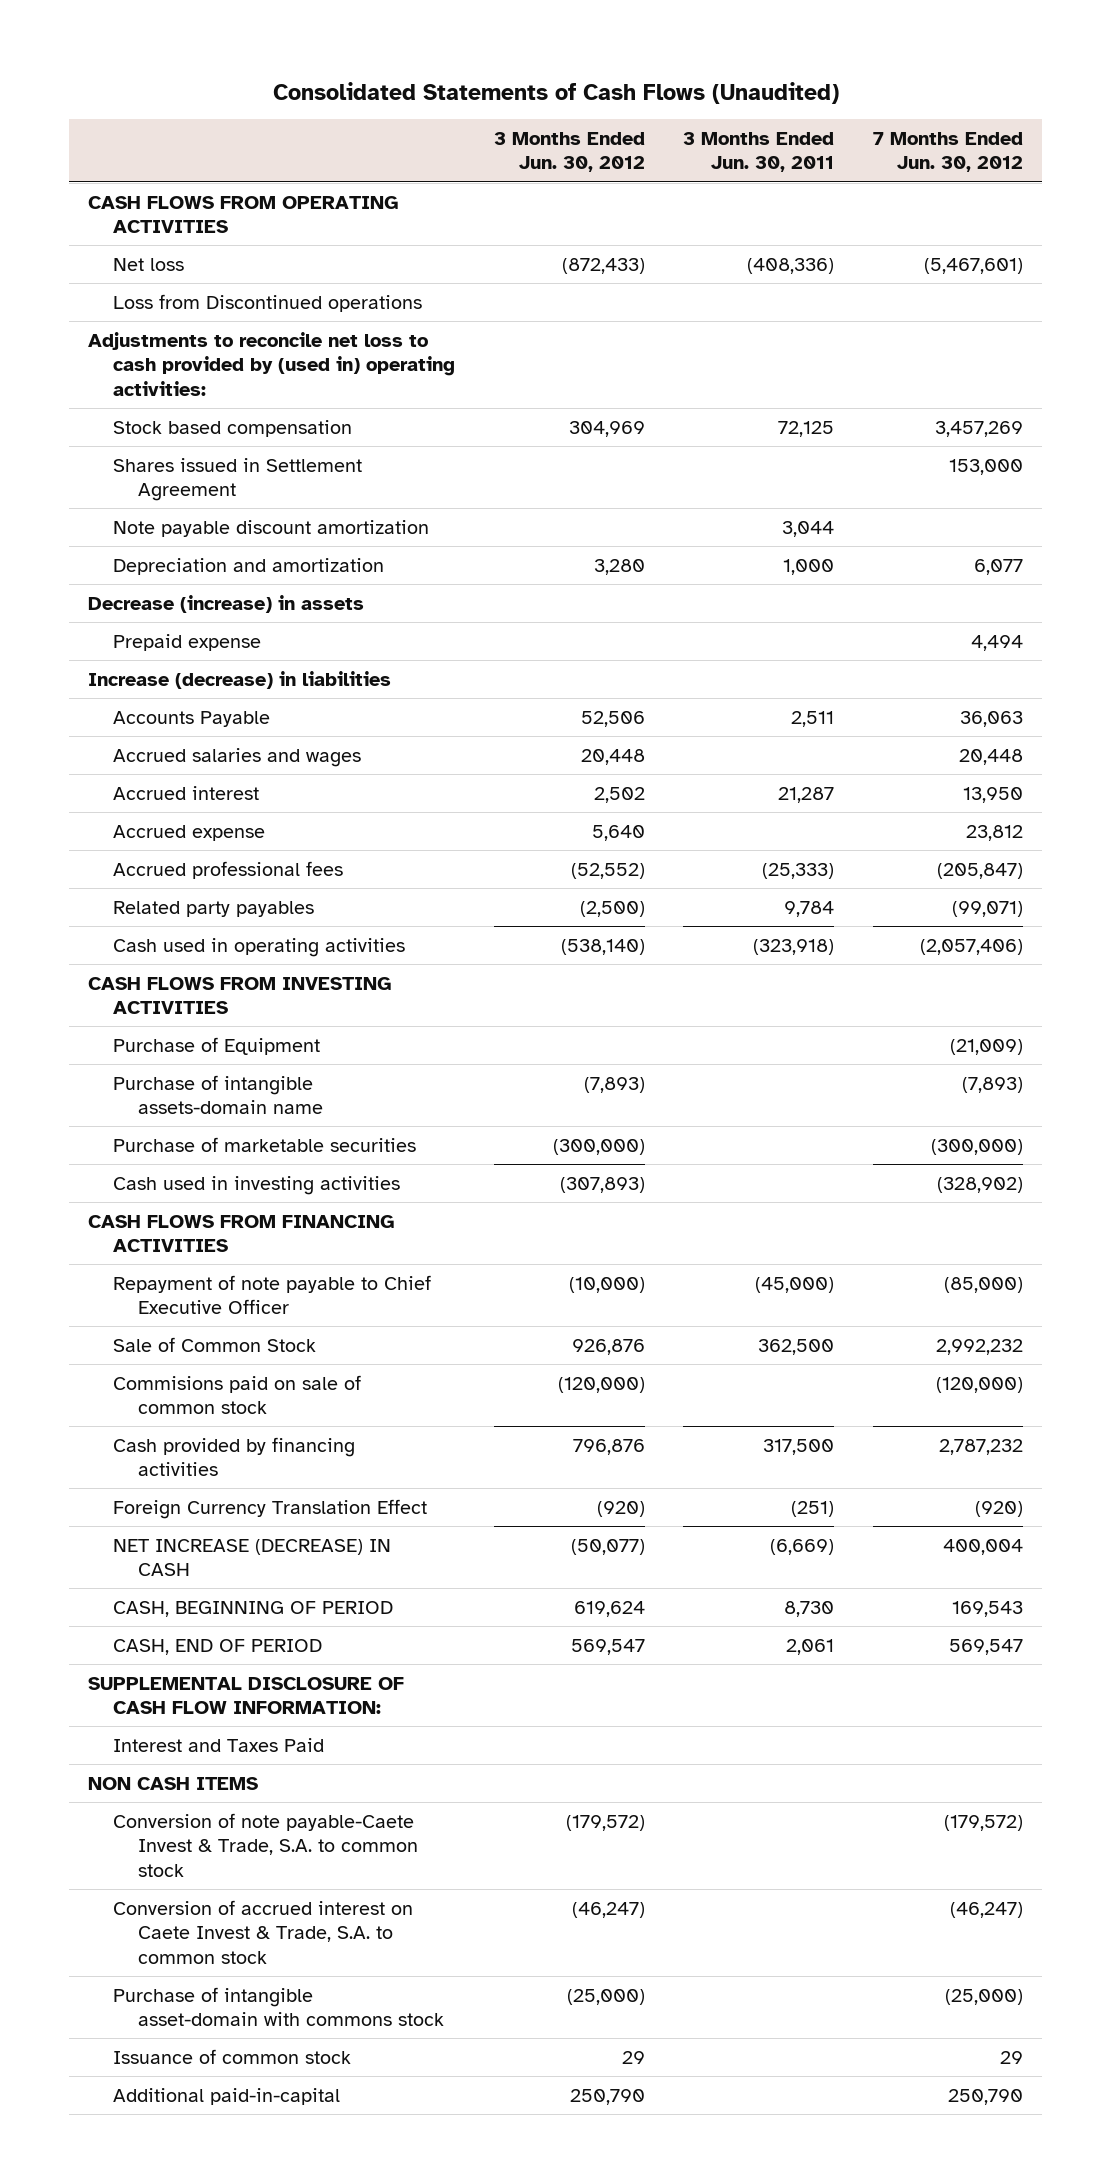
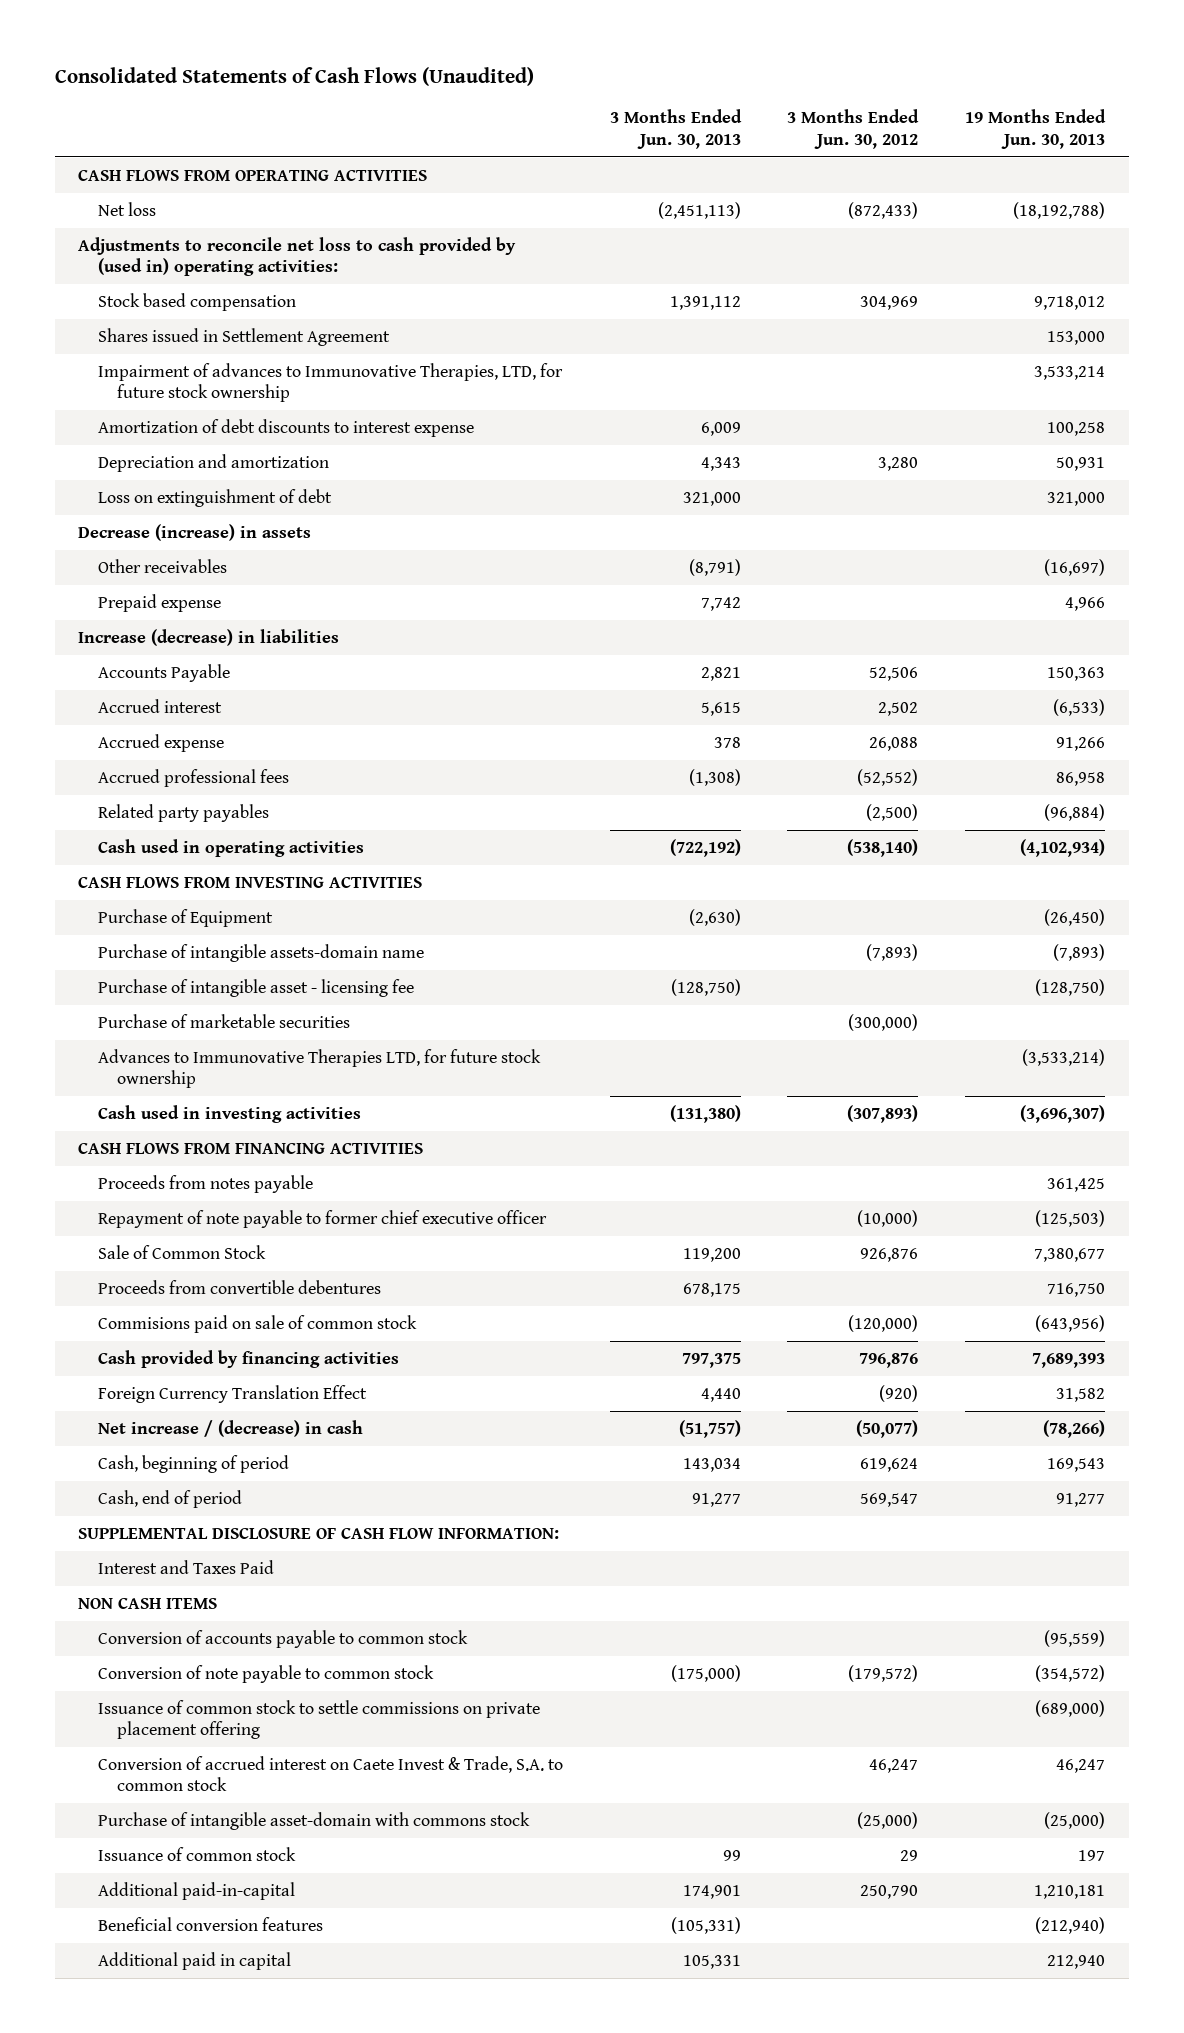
- | 3 Months Ended Jun. 30, 2012 | 3 Months Ended Jun. 30, 2011 | 7 Months Ended Jun. 30, 2012
+ | 3 Months Ended Jun. 30, 2013 | 3 Months Ended Jun. 30, 2012 | 19 Months Ended Jun. 30, 2013
- Loss from Discontinued operations
- Note payable discount amortization | | 3,044 |
+ Impairment of advances to Immunovative Therapies, LTD, for future stock ownership | | | 3,533,214
+ Amortization of debt discounts to interest expense | 6,009 | | 100,258
+ Loss on extinguishment of debt | 321,000 | | 321,000
+ Other receivables | (8,791) | | (16,697)
- Accrued salaries and wages | 20,448 | | 20,448
- Accrued expense | 5,640 | | 23,812
+ Accrued expense | 378 | 26,088 | 91,266
+ Purchase of intangible asset - licensing fee | (128,750) | | (128,750)
+ Advances to Immunovative Therapies LTD, for future stock ownership | | | (3,533,214)
- Repayment of note payable to Chief Executive Officer | (10,000) | (45,000) | (85,000)
+ Proceeds from notes payable | | | 361,425
+ Repayment of note payable to former chief executive officer | | (10,000) | (125,503)
+ Proceeds from convertible debentures | 678,175 | | 716,750
- NET INCREASE (DECREASE) IN CASH | (50,077) | (6,669) | 400,004
- CASH, BEGINNING OF PERIOD | 619,624 | 8,730 | 169,543
- CASH, END OF PERIOD | 569,547 | 2,061 | 569,547
+ Net increase / (decrease) in cash | (51,757) | (50,077) | (78,266)
+ Cash, beginning of period | 143,034 | 619,624 | 169,543
+ Cash, end of period | 91,277 | 569,547 | 91,277
- Conversion of note payable-Caete Invest & Trade, S.A. to common stock | (179,572) | | (179,572)
- Conversion of accrued interest on Caete Invest & Trade, S.A. to common stock | (46,247) | | (46,247)
+ Conversion of accounts payable to common stock | | | (95,559)
+ Conversion of note payable to common stock | (175,000) | (179,572) | (354,572)
+ Issuance of common stock to settle commissions on private placement offering | | | (689,000)
+ Conversion of accrued interest on Caete Invest & Trade, S.A. to common stock | | 46,247 | 46,247
+ Beneficial conversion features | (105,331) | | (212,940)
+ Additional paid in capital | 105,331 | | 212,940

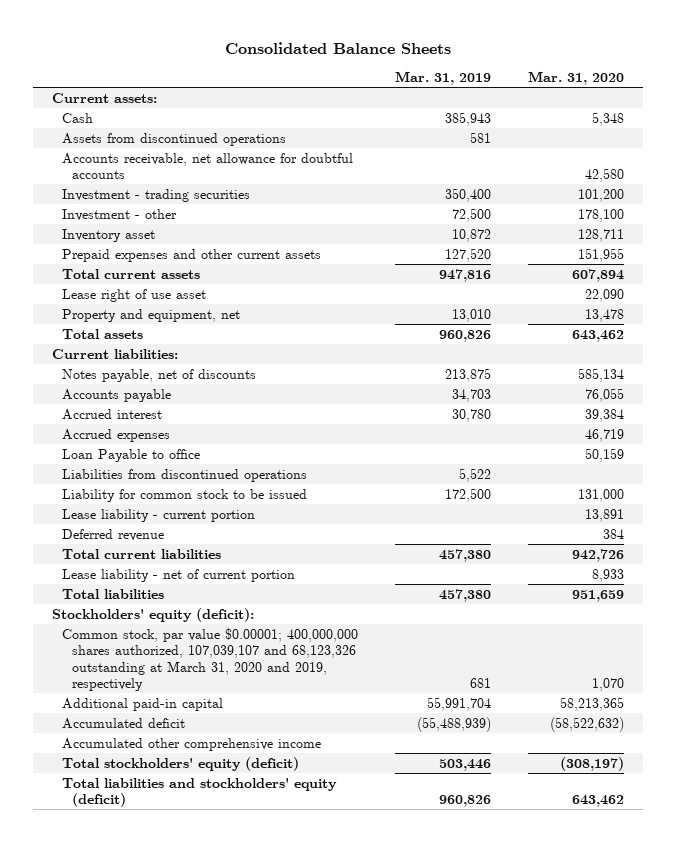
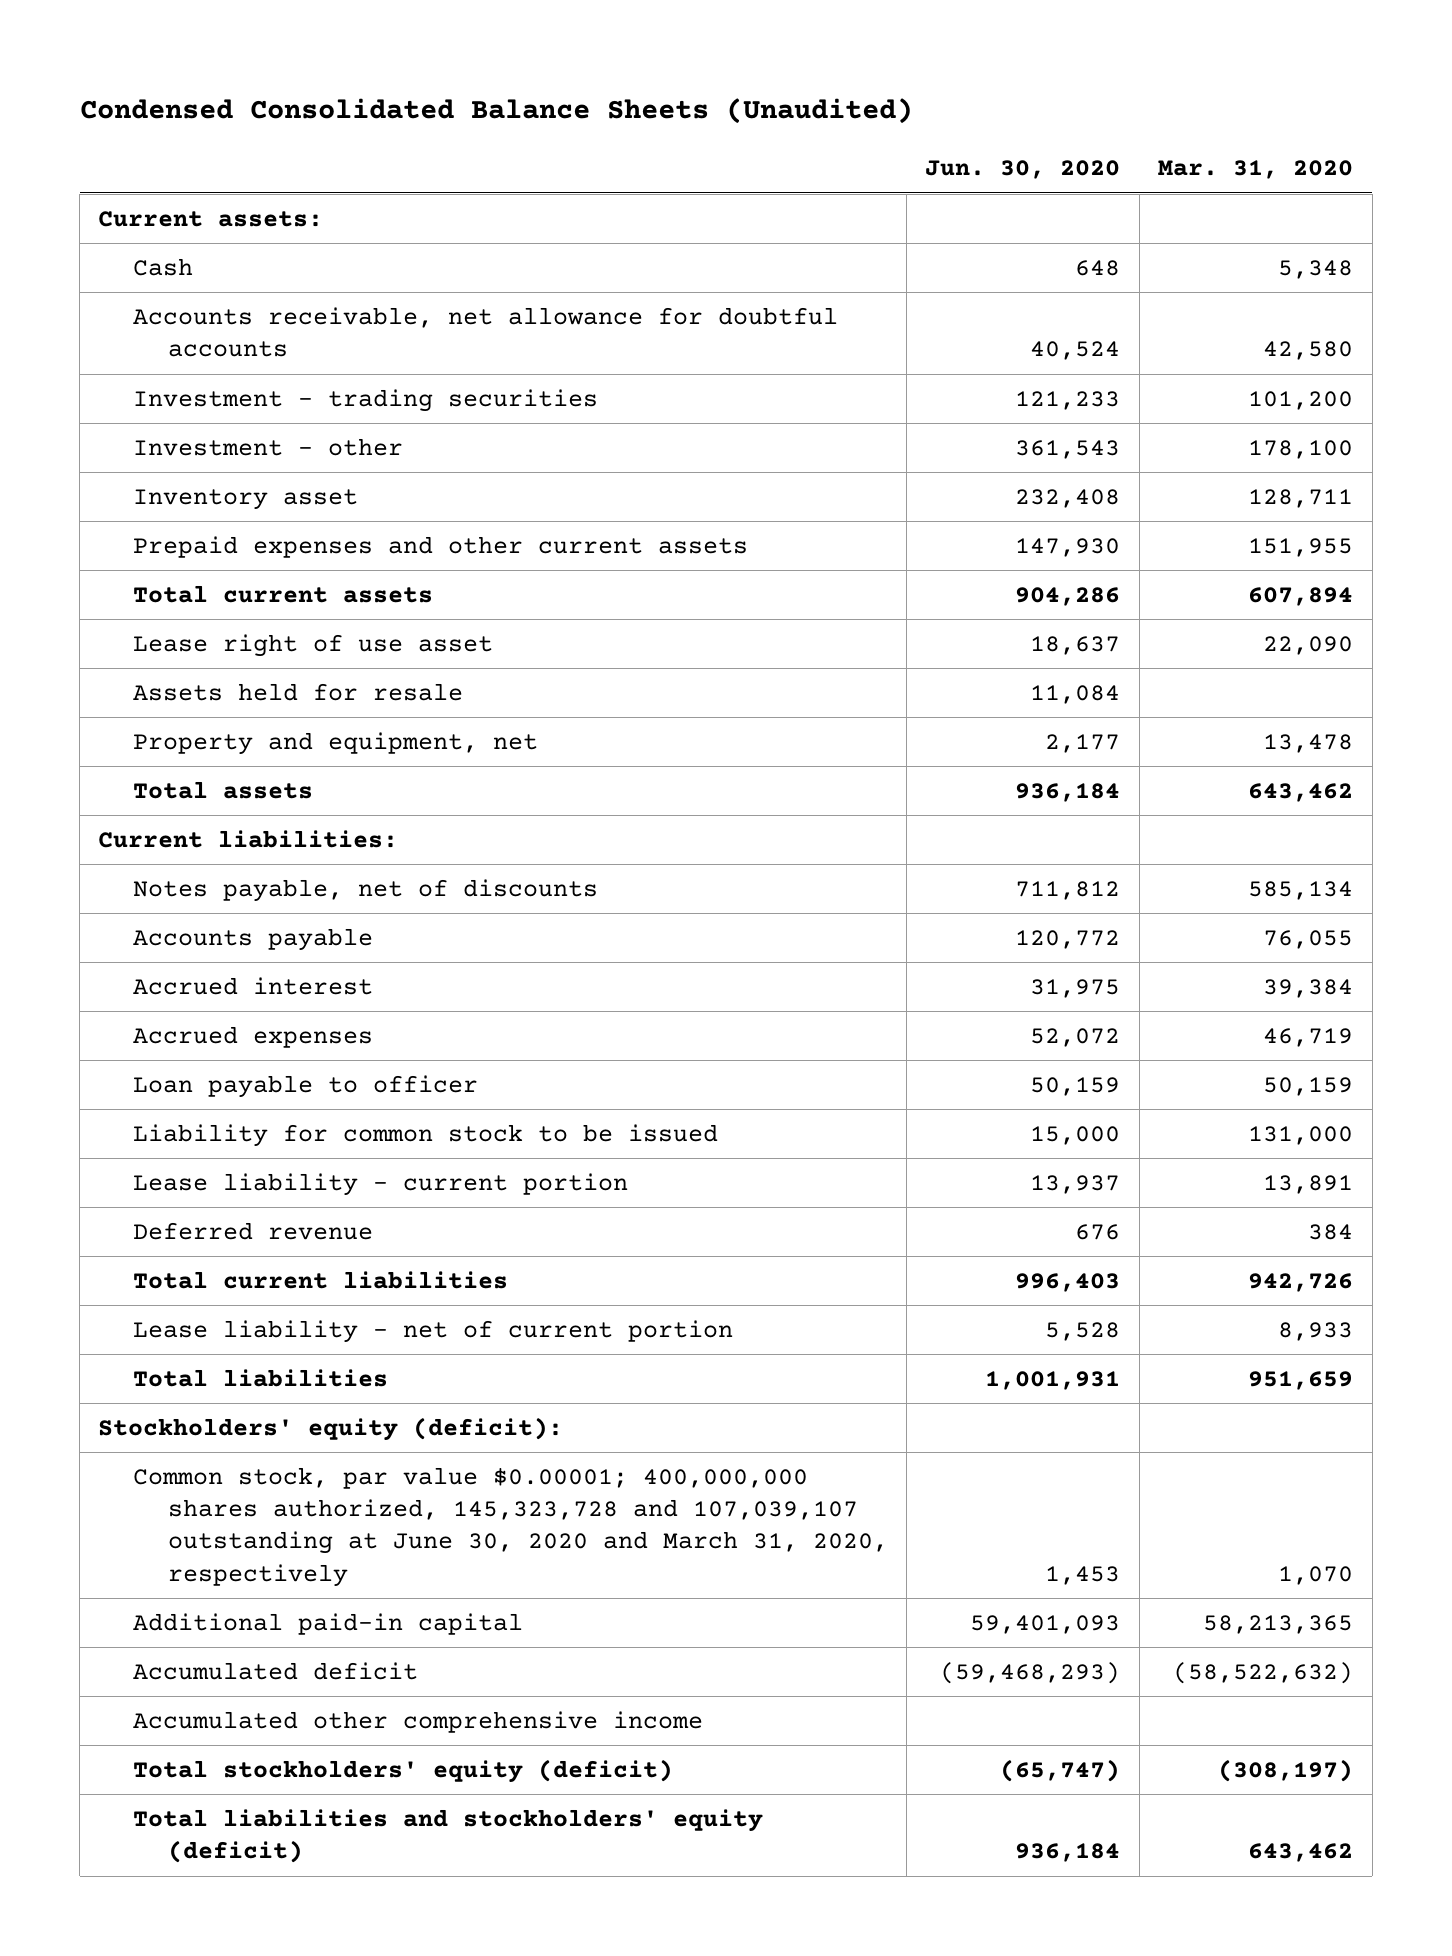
- Consolidated Balance Sheets
+ Condensed Consolidated Balance Sheets (Unaudited)
- | Mar. 31, 2019 | Mar. 31, 2020
+ | Jun. 30, 2020 | Mar. 31, 2020
- Assets from discontinued operations | 581 |
+ Assets held for resale | 11,084 |
- Loan Payable to office | | 50,159
- Liabilities from discontinued operations | 5,522 |
+ Loan payable to officer | 50,159 | 50,159
- Common stock, par value $0.00001; 400,000,000 shares authorized, 107,039,107 and 68,123,326 outstanding at March 31, 2020 and 2019, respectively | 681 | 1,070
+ Common stock, par value $0.00001; 400,000,000 shares authorized, 145,323,728 and 107,039,107 outstanding at June 30, 2020 and March 31, 2020, respectively | 1,453 | 1,070

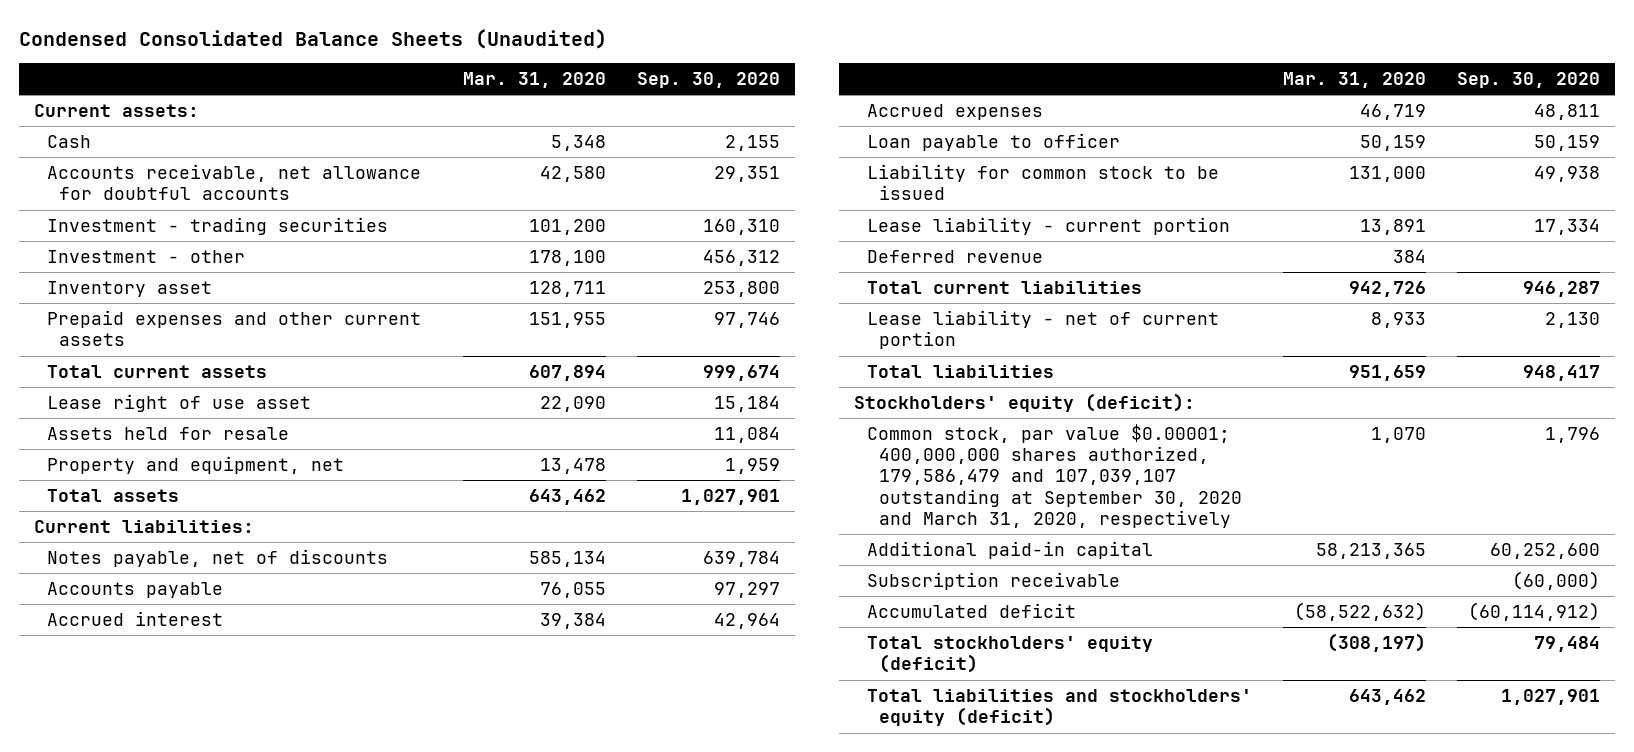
- | Jun. 30, 2020 | Mar. 31, 2020
+ | Mar. 31, 2020 | Sep. 30, 2020
- Common stock, par value $0.00001; 400,000,000 shares authorized, 145,323,728 and 107,039,107 outstanding at June 30, 2020 and March 31, 2020, respectively | 1,453 | 1,070
+ Common stock, par value $0.00001; 400,000,000 shares authorized, 179,586,479 and 107,039,107 outstanding at September 30, 2020 and March 31, 2020, respectively | 1,070 | 1,796
+ Subscription receivable | | (60,000)
- Accumulated other comprehensive income

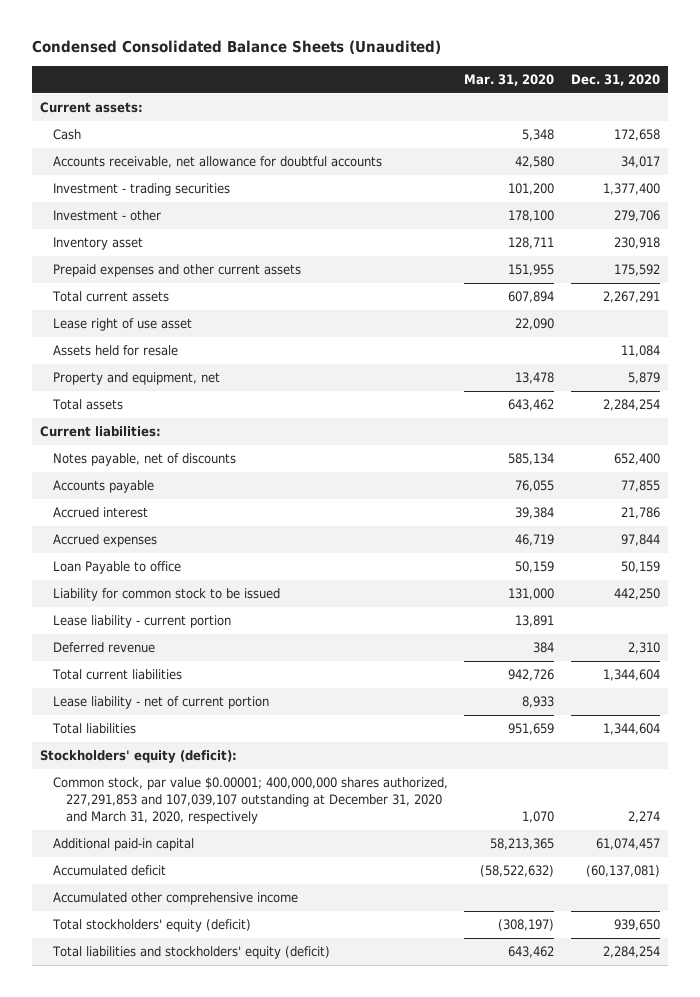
- | Mar. 31, 2020 | Sep. 30, 2020
+ | Mar. 31, 2020 | Dec. 31, 2020
- Loan payable to officer | 50,159 | 50,159
+ Loan Payable to office | 50,159 | 50,159
- Common stock, par value $0.00001; 400,000,000 shares authorized, 179,586,479 and 107,039,107 outstanding at September 30, 2020 and March 31, 2020, respectively | 1,070 | 1,796
+ Common stock, par value $0.00001; 400,000,000 shares authorized, 227,291,853 and 107,039,107 outstanding at December 31, 2020 and March 31, 2020, respectively | 1,070 | 2,274
- Subscription receivable | | (60,000)
+ Accumulated other comprehensive income

